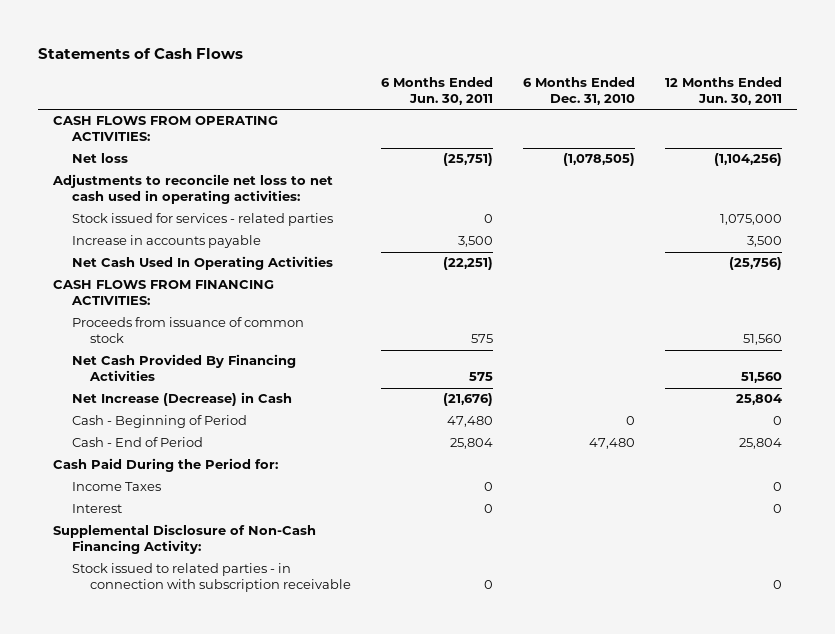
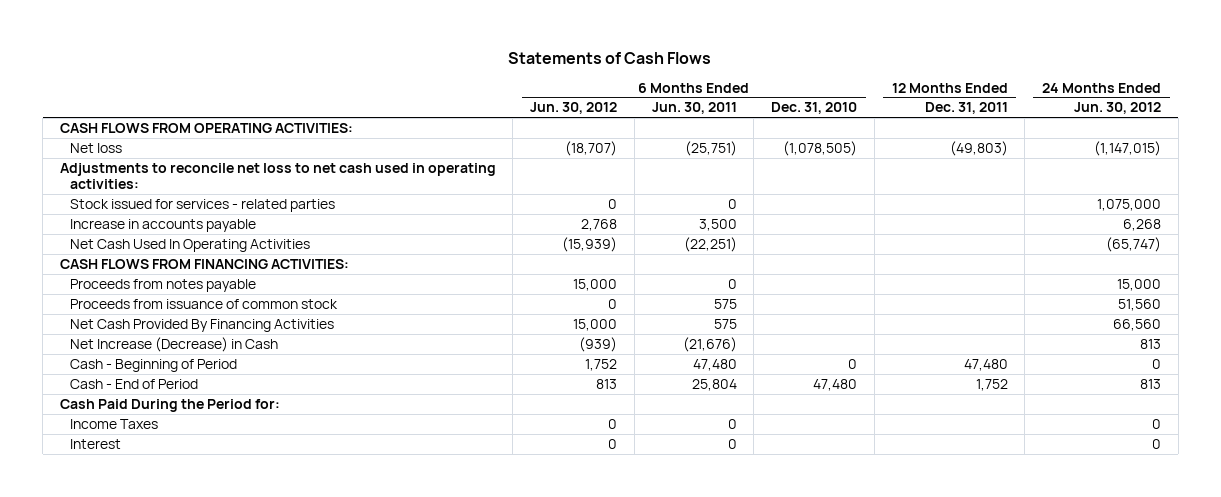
- | 6 Months Ended Jun. 30, 2011 | 6 Months Ended Dec. 31, 2010 | 12 Months Ended Jun. 30, 2011
+ | 6 Months Ended Jun. 30, 2012 | 6 Months Ended Jun. 30, 2011 | 6 Months Ended Dec. 31, 2010 | 12 Months Ended Dec. 31, 2011 | 24 Months Ended Jun. 30, 2012
+ Proceeds from notes payable | 15,000 | 0 | | | 15,000
- Supplemental Disclosure of Non-Cash Financing Activity:
- Stock issued to related parties - in connection with subscription receivable | 0 | | 0

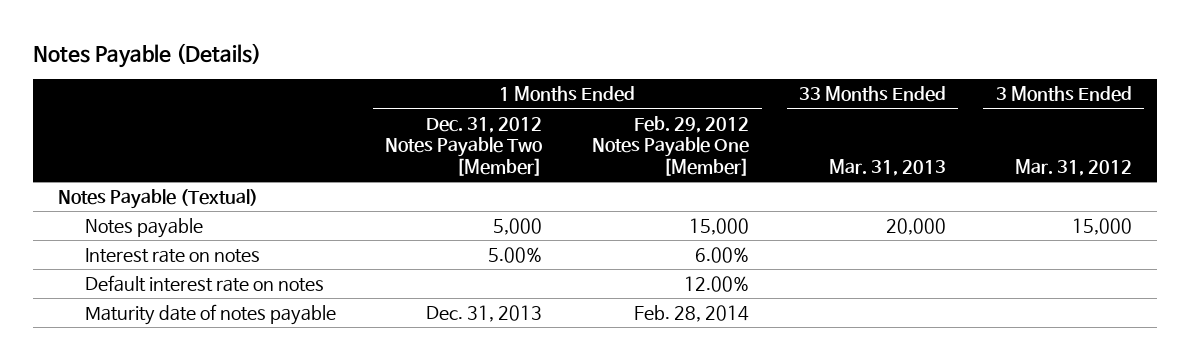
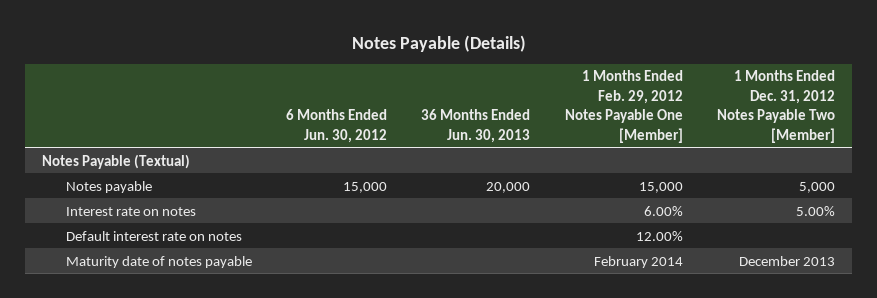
- | 1 Months Ended Dec. 31, 2012 Notes Payable Two [Member] | 1 Months Ended Feb. 29, 2012 Notes Payable One [Member] | 33 Months Ended Mar. 31, 2013 | 3 Months Ended Mar. 31, 2012
+ | 6 Months Ended Jun. 30, 2012 | 36 Months Ended Jun. 30, 2013 | 1 Months Ended Feb. 29, 2012 Notes Payable One [Member] | 1 Months Ended Dec. 31, 2012 Notes Payable Two [Member]
- Maturity date of notes payable | Dec. 31, 2013 | Feb. 28, 2014 | |
+ Maturity date of notes payable | | | February 2014 | December 2013

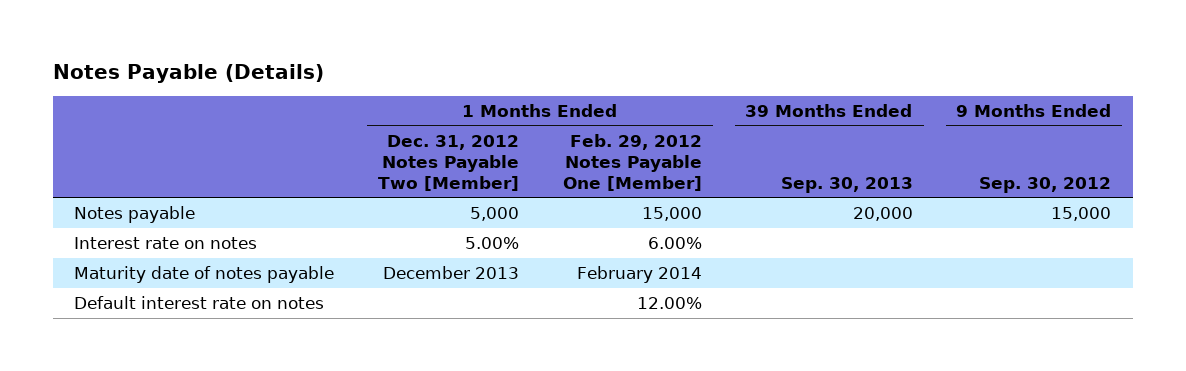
- | 6 Months Ended Jun. 30, 2012 | 36 Months Ended Jun. 30, 2013 | 1 Months Ended Feb. 29, 2012 Notes Payable One [Member] | 1 Months Ended Dec. 31, 2012 Notes Payable Two [Member]
+ | 1 Months Ended Dec. 31, 2012 Notes Payable Two [Member] | 1 Months Ended Feb. 29, 2012 Notes Payable One [Member] | 39 Months Ended Sep. 30, 2013 | 9 Months Ended Sep. 30, 2012
- Notes Payable (Textual)
moved down: Default interest rate on notes | | 12.00% | |

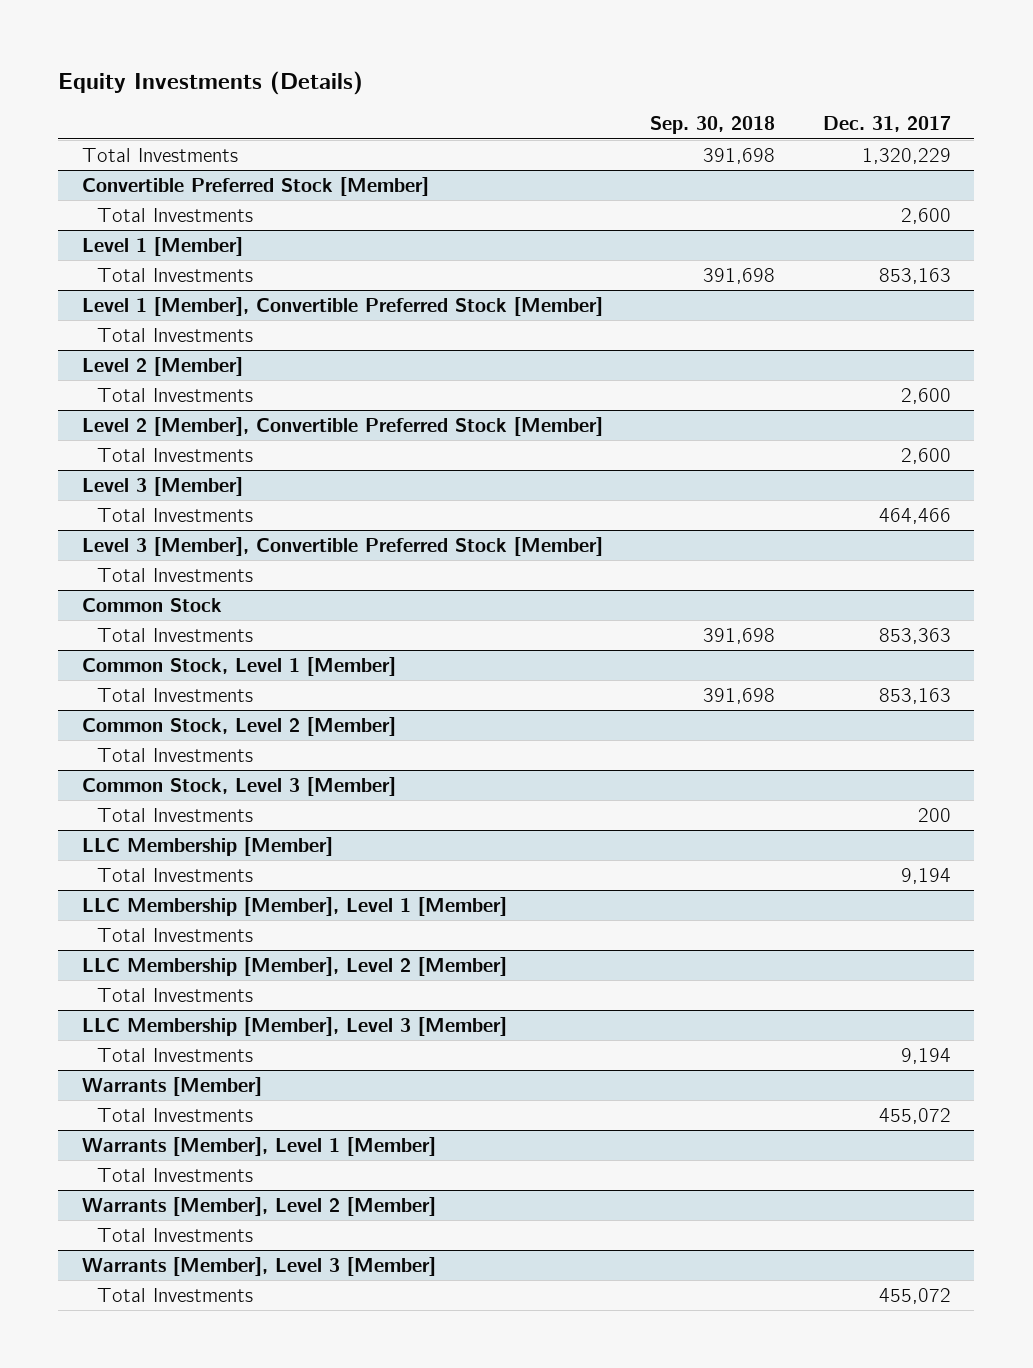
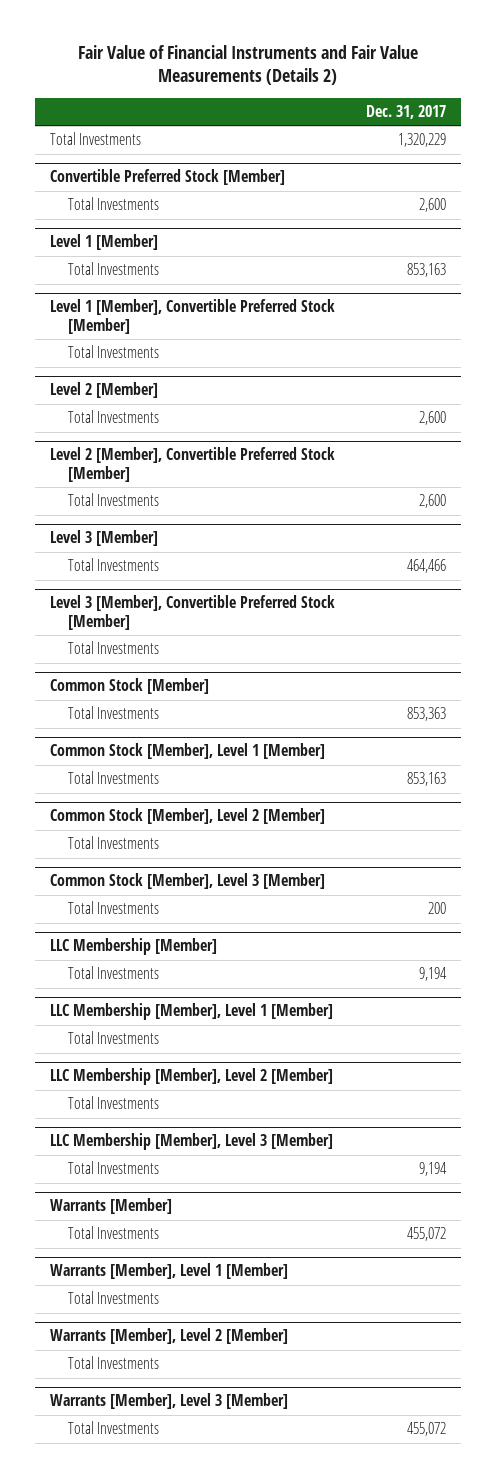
- Equity Investments (Details)
+ Fair Value of Financial Instruments and Fair Value Measurements (Details 2)
- | Sep. 30, 2018 | Dec. 31, 2017
+ | Dec. 31, 2017
- Common Stock
+ Common Stock [Member]
- Common Stock, Level 1 [Member]
+ Common Stock [Member], Level 1 [Member]
- Common Stock, Level 2 [Member]
+ Common Stock [Member], Level 2 [Member]
- Common Stock, Level 3 [Member]
+ Common Stock [Member], Level 3 [Member]

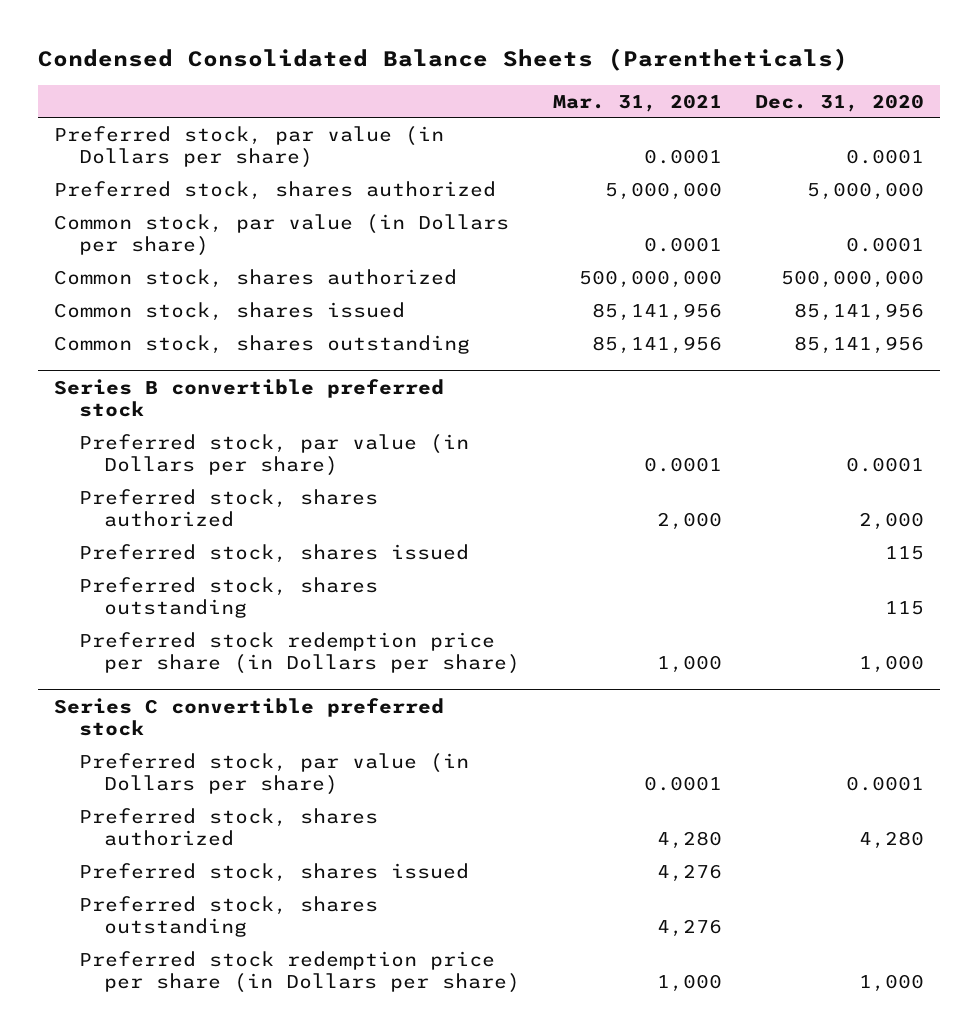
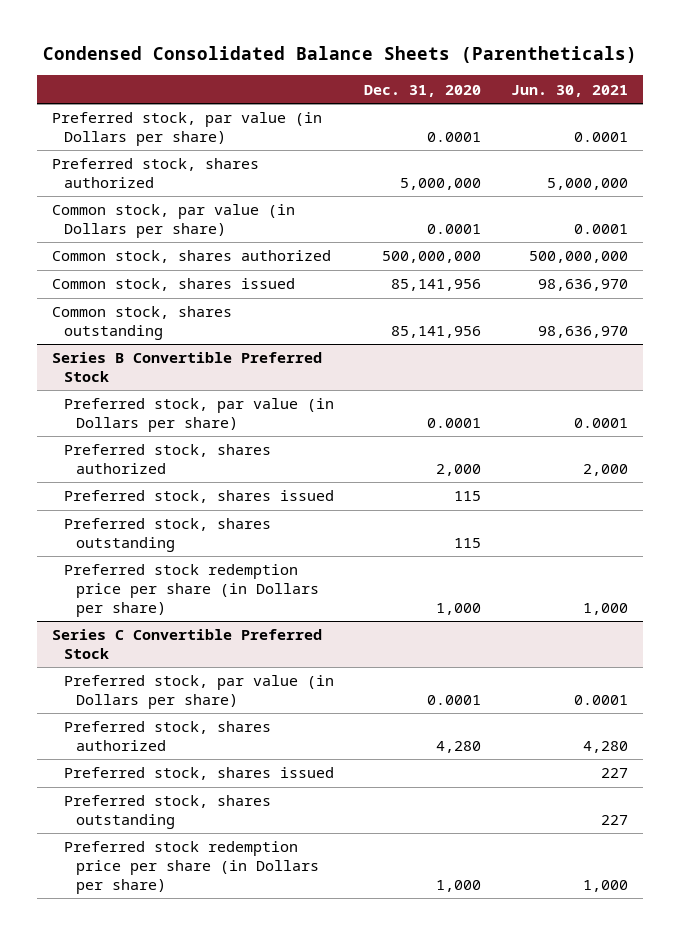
- | Mar. 31, 2021 | Dec. 31, 2020
+ | Dec. 31, 2020 | Jun. 30, 2021
- Series B convertible preferred stock
+ Series B Convertible Preferred Stock
- Series C convertible preferred stock
+ Series C Convertible Preferred Stock

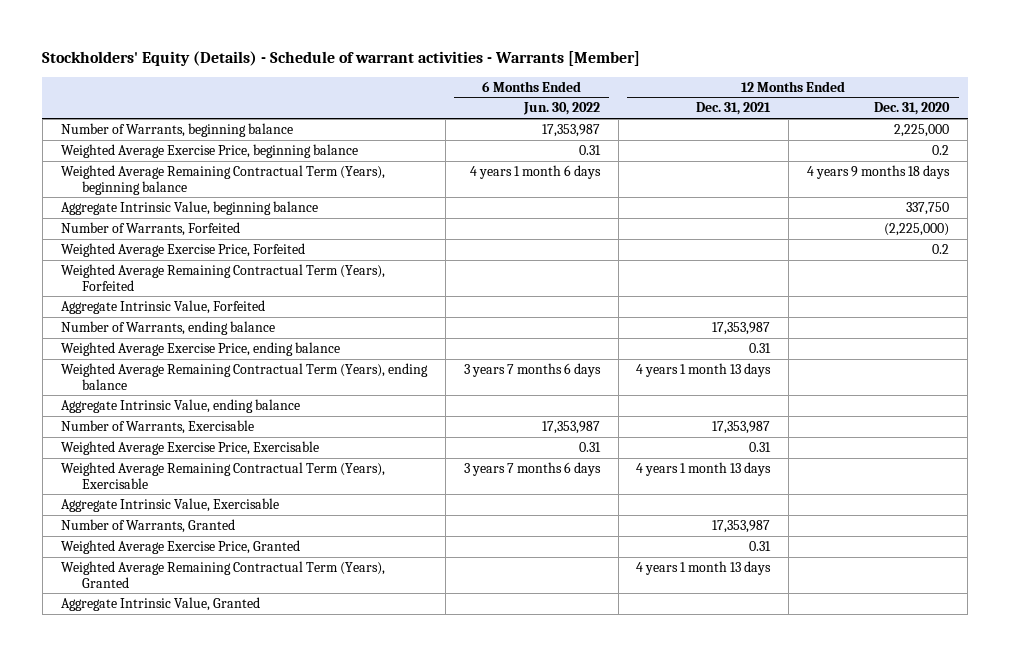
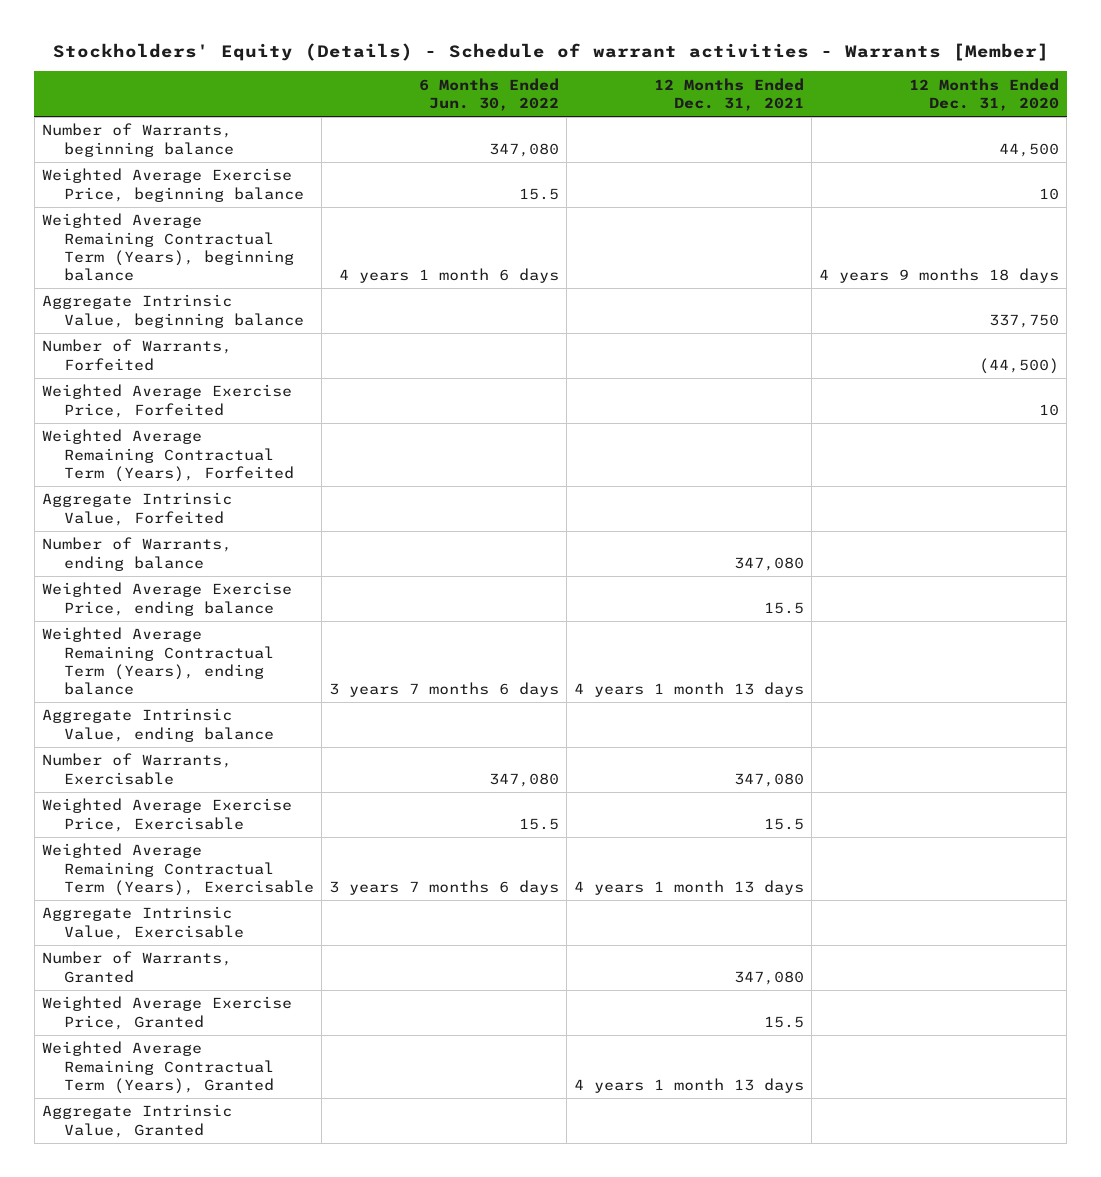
- Number of Warrants, beginning balance | 17,353,987 | | 2,225,000
- Weighted Average Exercise Price, beginning balance | 0.31 | | 0.2
+ Number of Warrants, beginning balance | 347,080 | | 44,500
+ Weighted Average Exercise Price, beginning balance | 15.5 | | 10
- Number of Warrants, Forfeited | | | (2,225,000)
- Weighted Average Exercise Price, Forfeited | | | 0.2
+ Number of Warrants, Forfeited | | | (44,500)
+ Weighted Average Exercise Price, Forfeited | | | 10
- Number of Warrants, ending balance | | 17,353,987 |
- Weighted Average Exercise Price, ending balance | | 0.31 |
+ Number of Warrants, ending balance | | 347,080 |
+ Weighted Average Exercise Price, ending balance | | 15.5 |
- Number of Warrants, Exercisable | 17,353,987 | 17,353,987 |
- Weighted Average Exercise Price, Exercisable | 0.31 | 0.31 |
+ Number of Warrants, Exercisable | 347,080 | 347,080 |
+ Weighted Average Exercise Price, Exercisable | 15.5 | 15.5 |
- Number of Warrants, Granted | | 17,353,987 |
- Weighted Average Exercise Price, Granted | | 0.31 |
+ Number of Warrants, Granted | | 347,080 |
+ Weighted Average Exercise Price, Granted | | 15.5 |

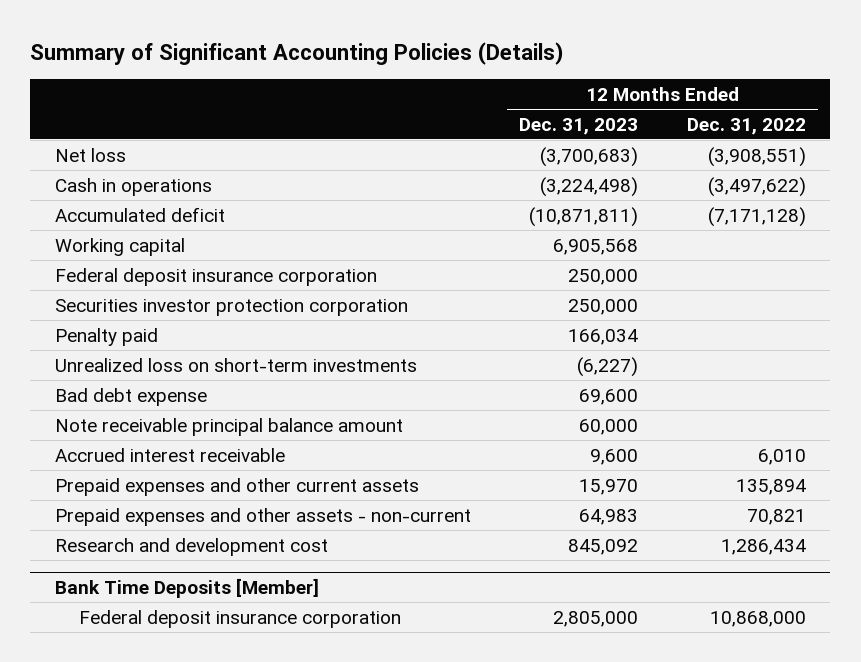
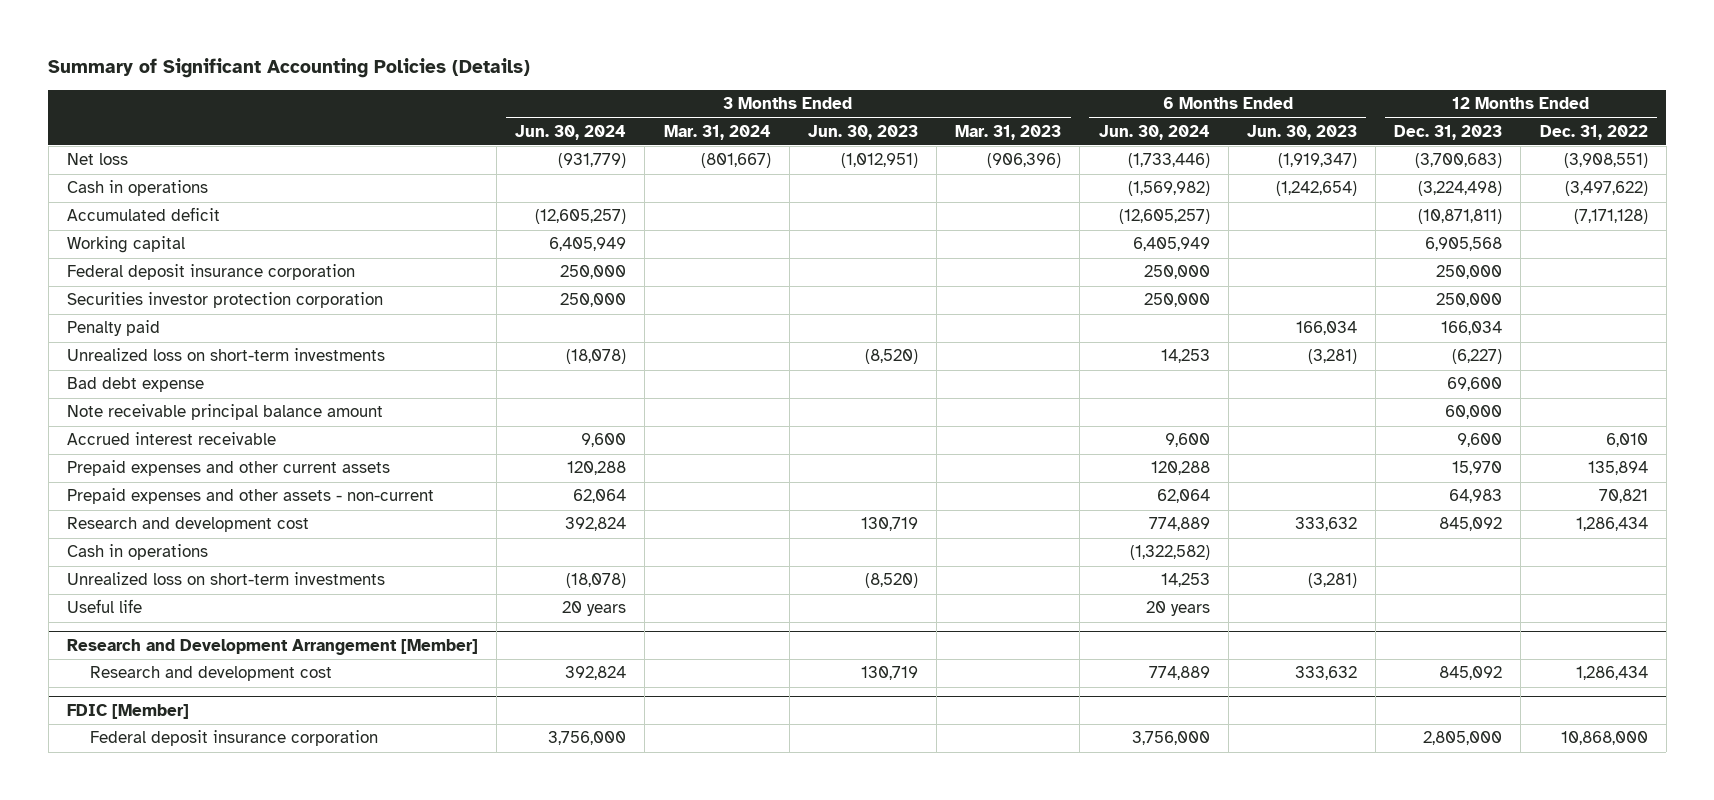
- | 12 Months Ended Dec. 31, 2023 | 12 Months Ended Dec. 31, 2022
+ | 3 Months Ended Jun. 30, 2024 | 3 Months Ended Mar. 31, 2024 | 3 Months Ended Jun. 30, 2023 | 3 Months Ended Mar. 31, 2023 | 6 Months Ended Jun. 30, 2024 | 6 Months Ended Jun. 30, 2023 | 12 Months Ended Dec. 31, 2023 | 12 Months Ended Dec. 31, 2022
- Bank Time Deposits [Member]
+ Cash in operations | | | | | (1,322,582) | | |
+ Unrealized loss on short-term investments | (18,078) | | (8,520) | | 14,253 | (3,281) | |
+ Useful life | 20 years | | | | 20 years | | |
+ Research and Development Arrangement [Member]
+ Research and development cost | 392,824 | | 130,719 | | 774,889 | 333,632 | 845,092 | 1,286,434
+ FDIC [Member]

